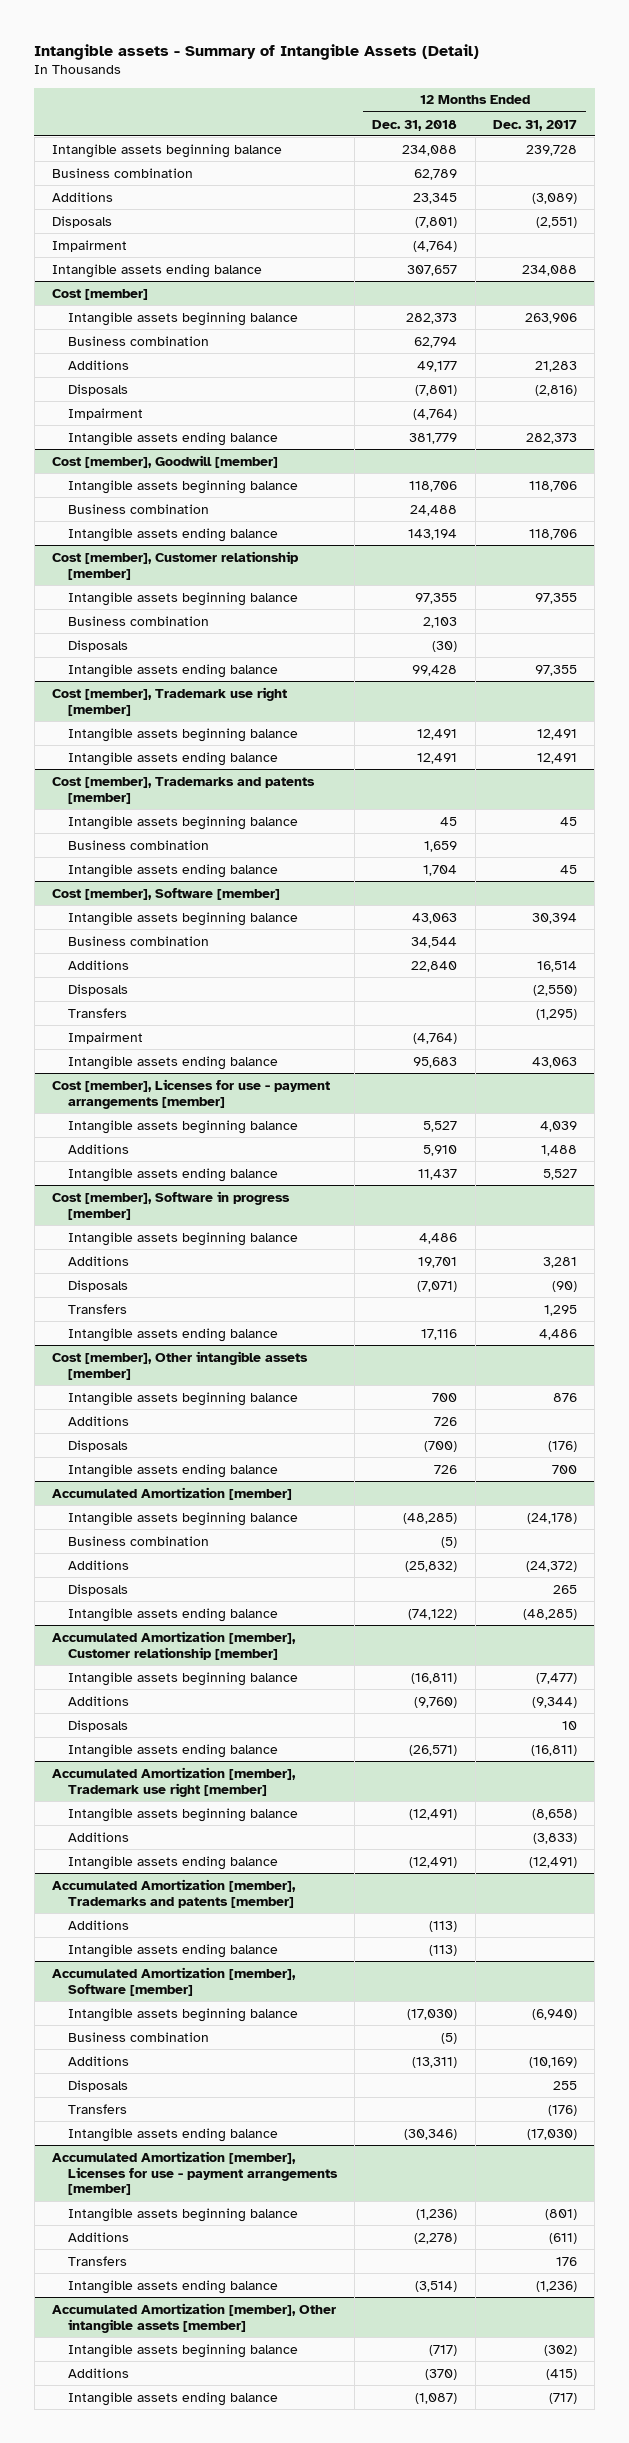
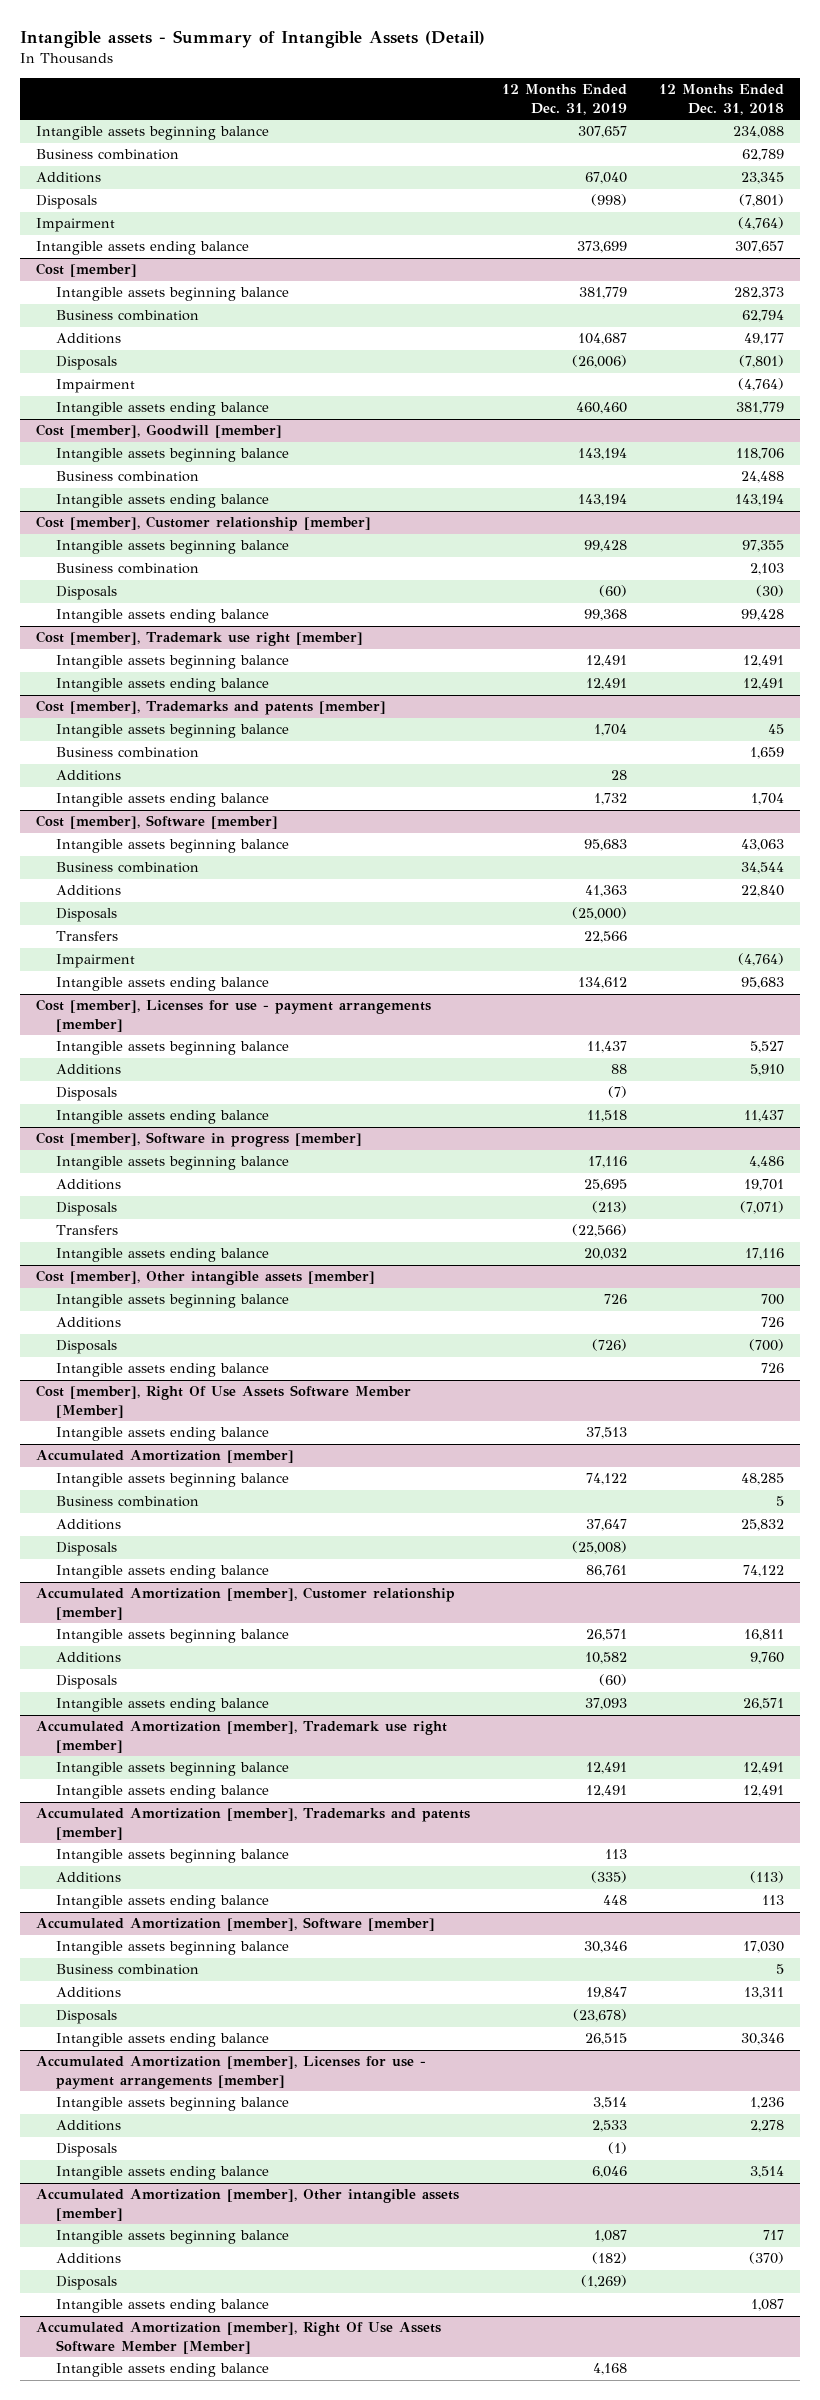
- | 12 Months Ended Dec. 31, 2018 | 12 Months Ended Dec. 31, 2017
+ | 12 Months Ended Dec. 31, 2019 | 12 Months Ended Dec. 31, 2018
@ Cost [member], Trademarks and patents [member]
+ Additions | 28 |
@ Cost [member], Licenses for use - payment arrangements [member]
+ Disposals | (7) |
+ Cost [member], Right Of Use Assets Software Member [Member]
+ Intangible assets ending balance | 37,513 |
@ Accumulated Amortization [member]
- Intangible assets beginning balance | (48,285) | (24,178)
- Business combination | (5) |
- Additions | (25,832) | (24,372)
+ Intangible assets beginning balance | 74,122 | 48,285
+ Business combination | | 5
+ Additions | 37,647 | 25,832
- Intangible assets ending balance | (74,122) | (48,285)
+ Intangible assets ending balance | 86,761 | 74,122
@ Accumulated Amortization [member], Customer relationship [member]
- Intangible assets beginning balance | (16,811) | (7,477)
- Additions | (9,760) | (9,344)
+ Intangible assets beginning balance | 26,571 | 16,811
+ Additions | 10,582 | 9,760
- Intangible assets ending balance | (26,571) | (16,811)
+ Intangible assets ending balance | 37,093 | 26,571
@ Accumulated Amortization [member], Trademark use right [member]
- Intangible assets beginning balance | (12,491) | (8,658)
- Additions | | (3,833)
- Intangible assets ending balance | (12,491) | (12,491)
+ Intangible assets beginning balance | 12,491 | 12,491
+ Intangible assets ending balance | 12,491 | 12,491
@ Accumulated Amortization [member], Trademarks and patents [member]
+ Intangible assets beginning balance | 113 |
- Intangible assets ending balance | (113) |
+ Intangible assets ending balance | 448 | 113
@ Accumulated Amortization [member], Software [member]
- Intangible assets beginning balance | (17,030) | (6,940)
- Business combination | (5) |
- Additions | (13,311) | (10,169)
+ Intangible assets beginning balance | 30,346 | 17,030
+ Business combination | | 5
+ Additions | 19,847 | 13,311
- Transfers | | (176)
- Intangible assets ending balance | (30,346) | (17,030)
+ Intangible assets ending balance | 26,515 | 30,346
@ Accumulated Amortization [member], Licenses for use - payment arrangements [member]
- Intangible assets beginning balance | (1,236) | (801)
- Additions | (2,278) | (611)
- Transfers | | 176
- Intangible assets ending balance | (3,514) | (1,236)
+ Intangible assets beginning balance | 3,514 | 1,236
+ Additions | 2,533 | 2,278
+ Disposals | (1) |
+ Intangible assets ending balance | 6,046 | 3,514
@ Accumulated Amortization [member], Other intangible assets [member]
- Intangible assets beginning balance | (717) | (302)
+ Intangible assets beginning balance | 1,087 | 717
- Intangible assets ending balance | (1,087) | (717)
+ Disposals | (1,269) |
+ Intangible assets ending balance | | 1,087
+ Accumulated Amortization [member], Right Of Use Assets Software Member [Member]
+ Intangible assets ending balance | 4,168 |

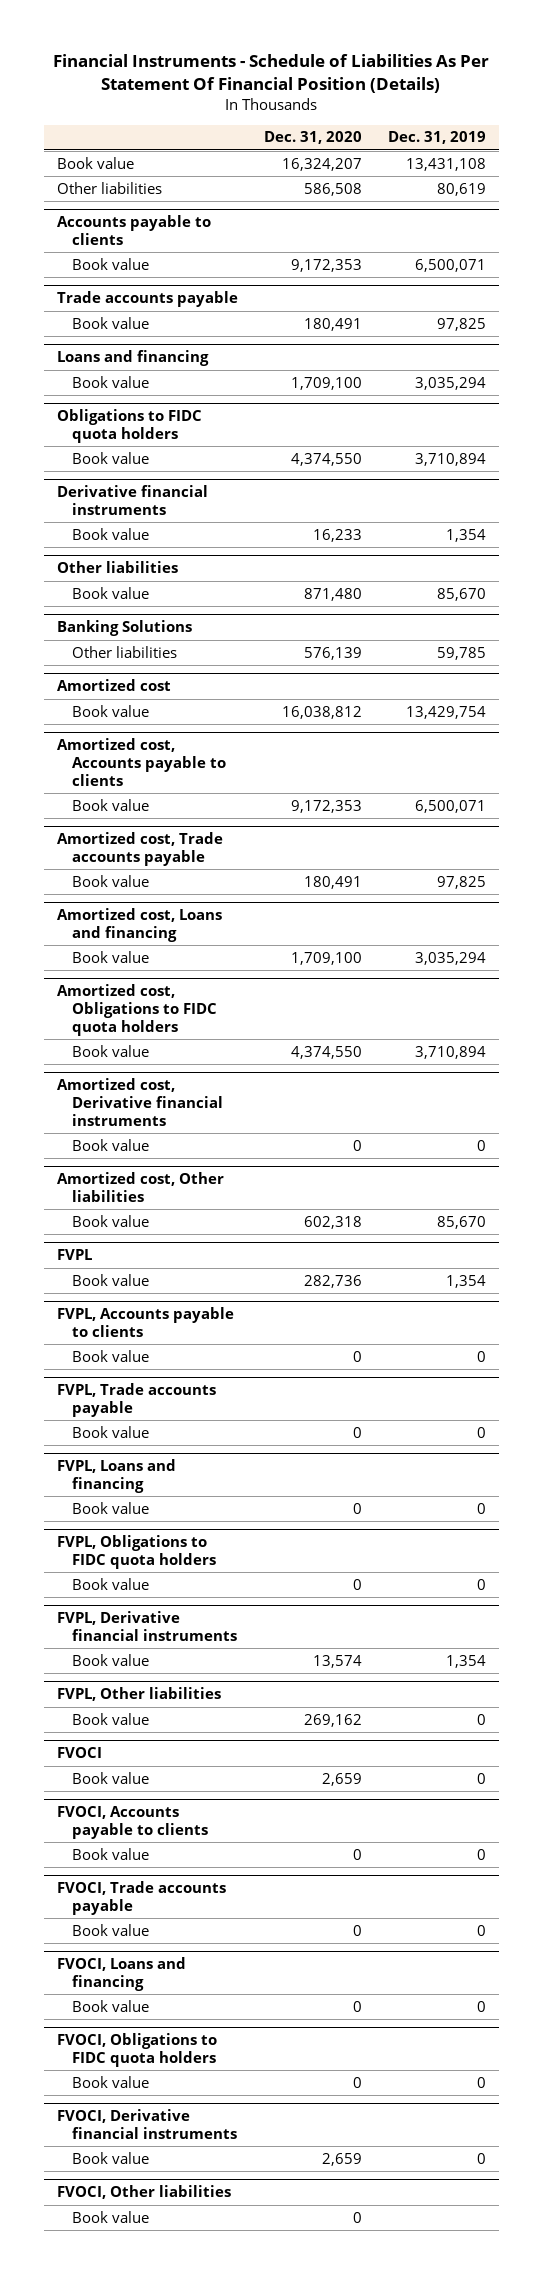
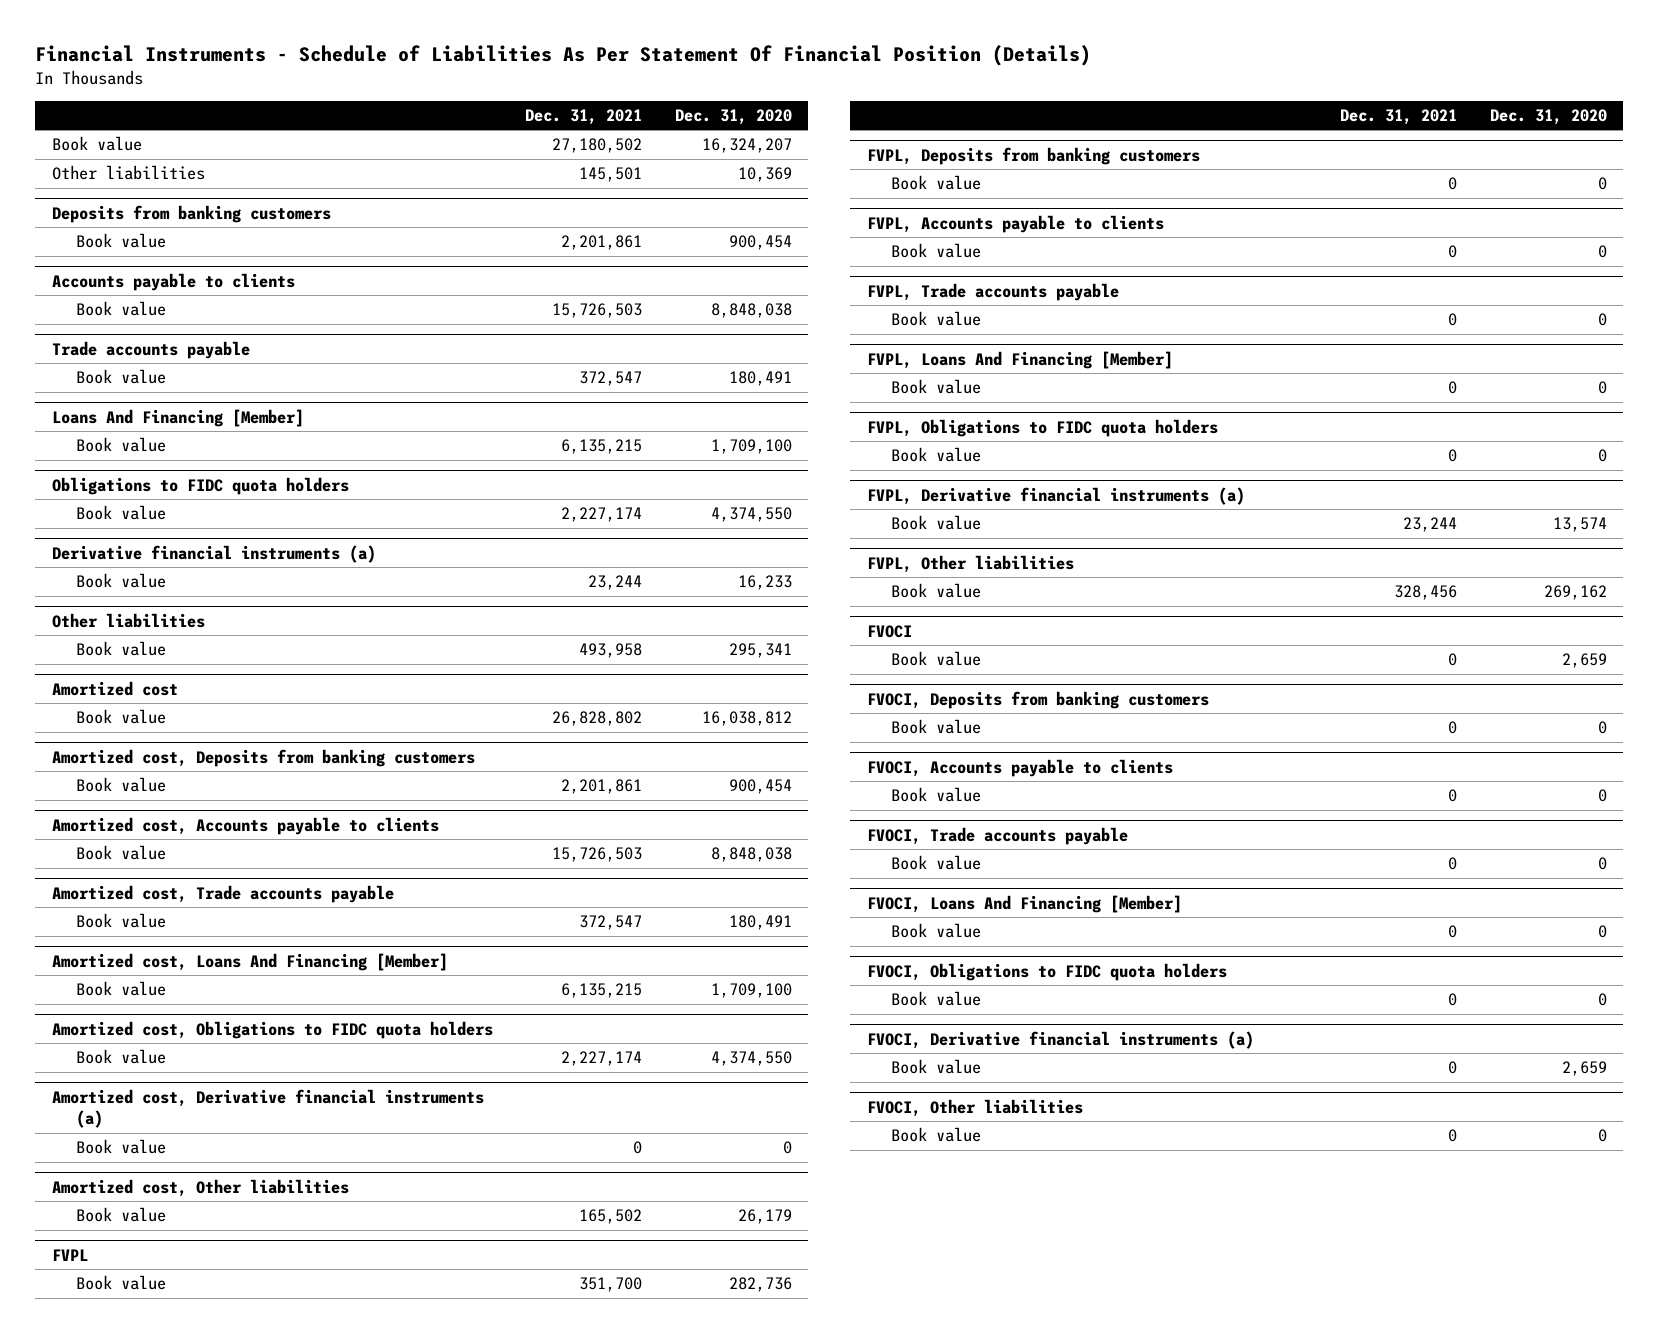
- | Dec. 31, 2020 | Dec. 31, 2019
+ | Dec. 31, 2021 | Dec. 31, 2020
- Other liabilities | 586,508 | 80,619
+ Other liabilities | 145,501 | 10,369
+ Deposits from banking customers
+ Book value | 2,201,861 | 900,454
@ Accounts payable to clients
- Book value | 9,172,353 | 6,500,071
+ Book value | 15,726,503 | 8,848,038
- Loans and financing
+ Loans And Financing [Member]
- Derivative financial instruments
+ Derivative financial instruments (a)
@ Other liabilities
- Book value | 871,480 | 85,670
- Banking Solutions
- Other liabilities | 576,139 | 59,785
@ Other liabilities
+ Book value | 493,958 | 295,341
+ Amortized cost, Deposits from banking customers
+ Book value | 2,201,861 | 900,454
@ Amortized cost, Accounts payable to clients
- Book value | 9,172,353 | 6,500,071
+ Book value | 15,726,503 | 8,848,038
- Amortized cost, Loans and financing
+ Amortized cost, Loans And Financing [Member]
- Amortized cost, Derivative financial instruments
+ Amortized cost, Derivative financial instruments (a)
@ Amortized cost, Other liabilities
- Book value | 602,318 | 85,670
+ Book value | 165,502 | 26,179
+ FVPL, Deposits from banking customers
+ Book value | 0 | 0
- FVPL, Loans and financing
+ FVPL, Loans And Financing [Member]
- FVPL, Derivative financial instruments
+ FVPL, Derivative financial instruments (a)
+ FVOCI, Deposits from banking customers
+ Book value | 0 | 0
- FVOCI, Loans and financing
+ FVOCI, Loans And Financing [Member]
- FVOCI, Derivative financial instruments
+ FVOCI, Derivative financial instruments (a)

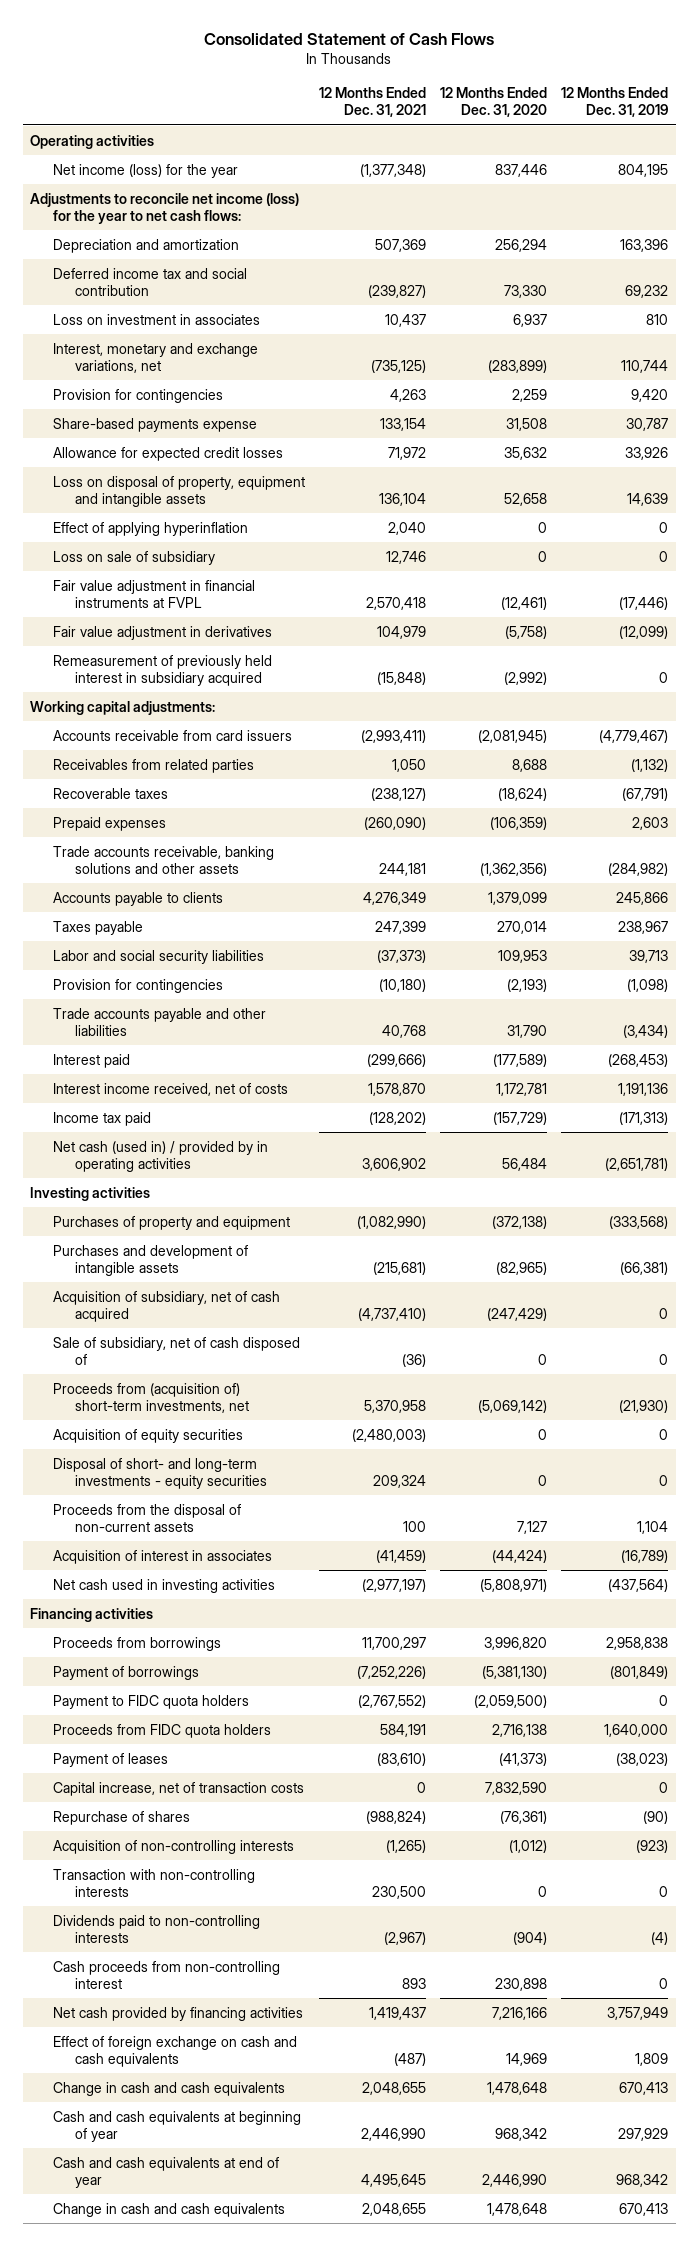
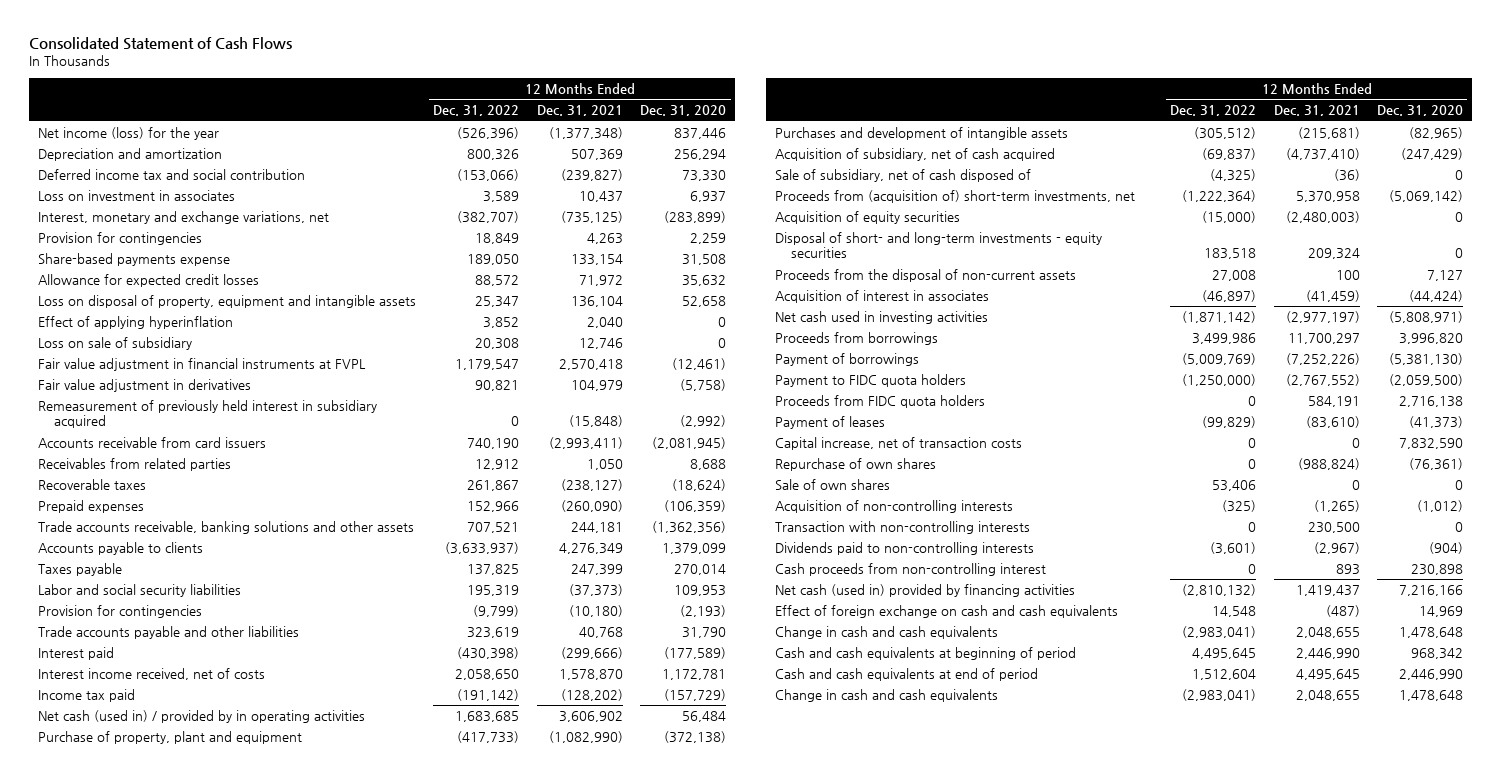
- | 12 Months Ended Dec. 31, 2021 | 12 Months Ended Dec. 31, 2020 | 12 Months Ended Dec. 31, 2019
+ | 12 Months Ended Dec. 31, 2022 | 12 Months Ended Dec. 31, 2021 | 12 Months Ended Dec. 31, 2020
- Operating activities
- Adjustments to reconcile net income (loss) for the year to net cash flows:
- Working capital adjustments:
- Investing activities
- Purchases of property and equipment | (1,082,990) | (372,138) | (333,568)
+ Purchase of property, plant and equipment | (417,733) | (1,082,990) | (372,138)
- Financing activities
- Repurchase of shares | (988,824) | (76,361) | (90)
+ Repurchase of own shares | 0 | (988,824) | (76,361)
+ Sale of own shares | 53,406 | 0 | 0
- Net cash provided by financing activities | 1,419,437 | 7,216,166 | 3,757,949
+ Net cash (used in) provided by financing activities | (2,810,132) | 1,419,437 | 7,216,166
- Cash and cash equivalents at beginning of year | 2,446,990 | 968,342 | 297,929
- Cash and cash equivalents at end of year | 4,495,645 | 2,446,990 | 968,342
+ Cash and cash equivalents at beginning of period | 4,495,645 | 2,446,990 | 968,342
+ Cash and cash equivalents at end of period | 1,512,604 | 4,495,645 | 2,446,990

